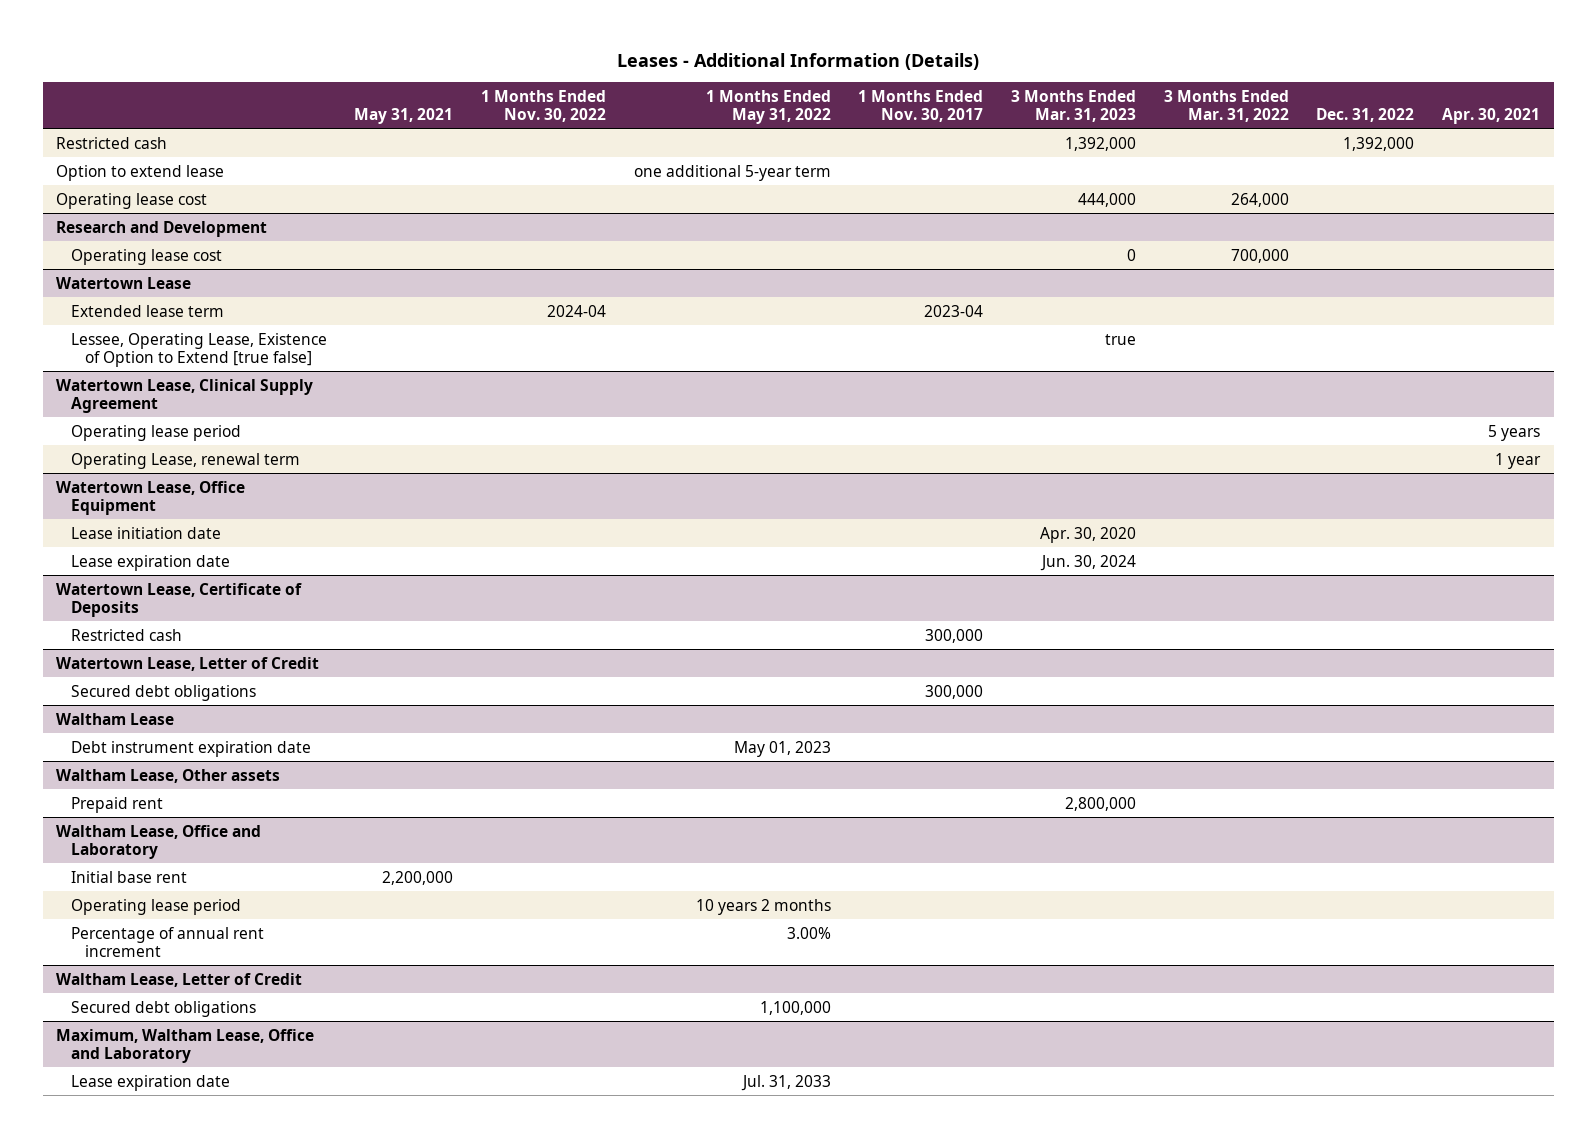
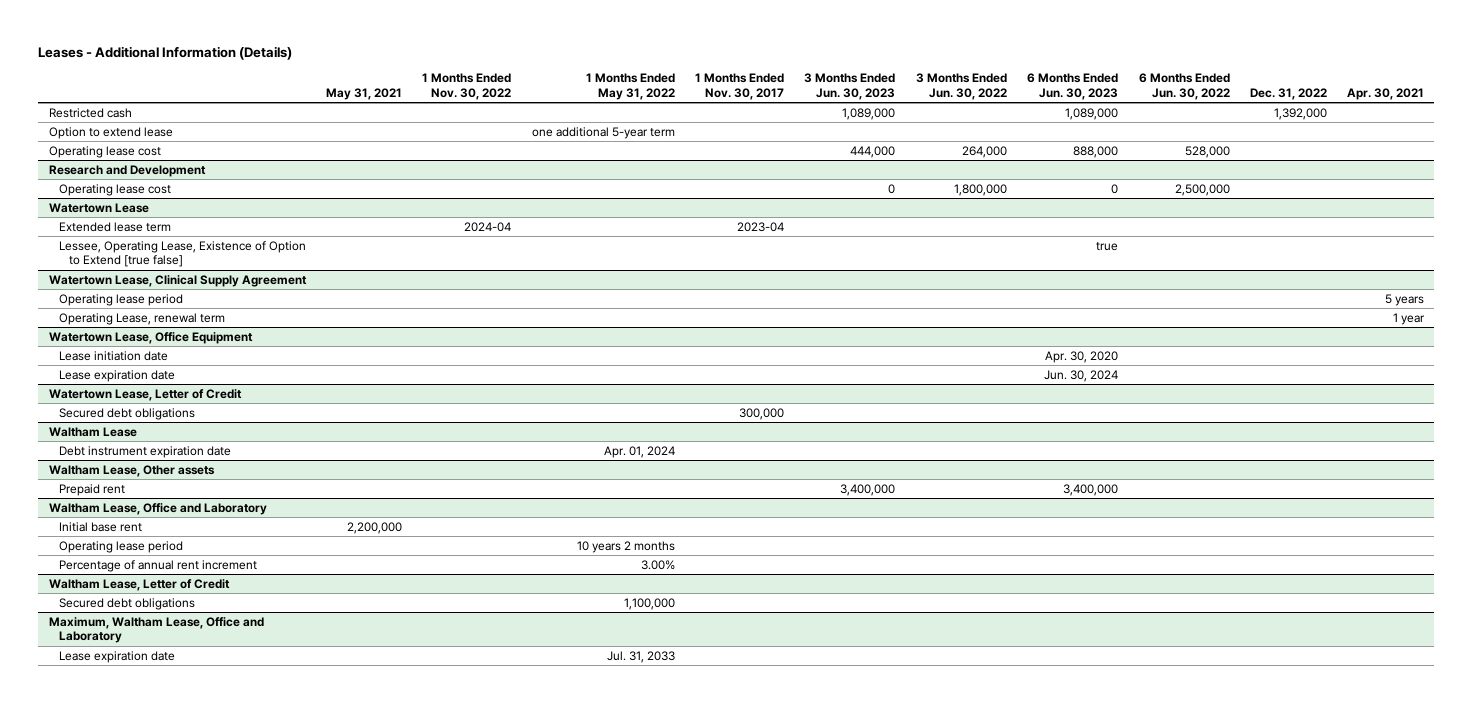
- | May 31, 2021 | 1 Months Ended Nov. 30, 2022 | 1 Months Ended May 31, 2022 | 1 Months Ended Nov. 30, 2017 | 3 Months Ended Mar. 31, 2023 | 3 Months Ended Mar. 31, 2022 | Dec. 31, 2022 | Apr. 30, 2021
+ | May 31, 2021 | 1 Months Ended Nov. 30, 2022 | 1 Months Ended May 31, 2022 | 1 Months Ended Nov. 30, 2017 | 3 Months Ended Jun. 30, 2023 | 3 Months Ended Jun. 30, 2022 | 6 Months Ended Jun. 30, 2023 | 6 Months Ended Jun. 30, 2022 | Dec. 31, 2022 | Apr. 30, 2021
- Watertown Lease, Certificate of Deposits
- Restricted cash | | | | 300,000 | | | |
@ Waltham Lease
- Debt instrument expiration date | | | May 01, 2023 | | | | |
+ Debt instrument expiration date | | | Apr. 01, 2024 | | | | | | |

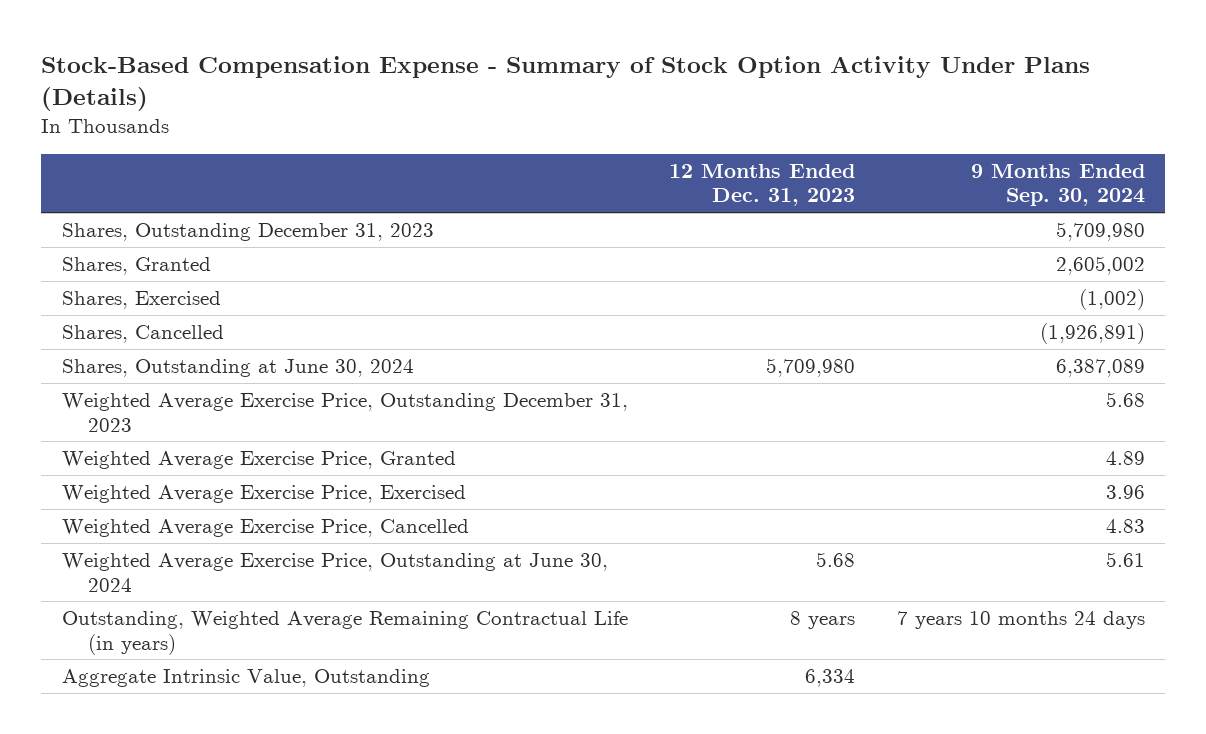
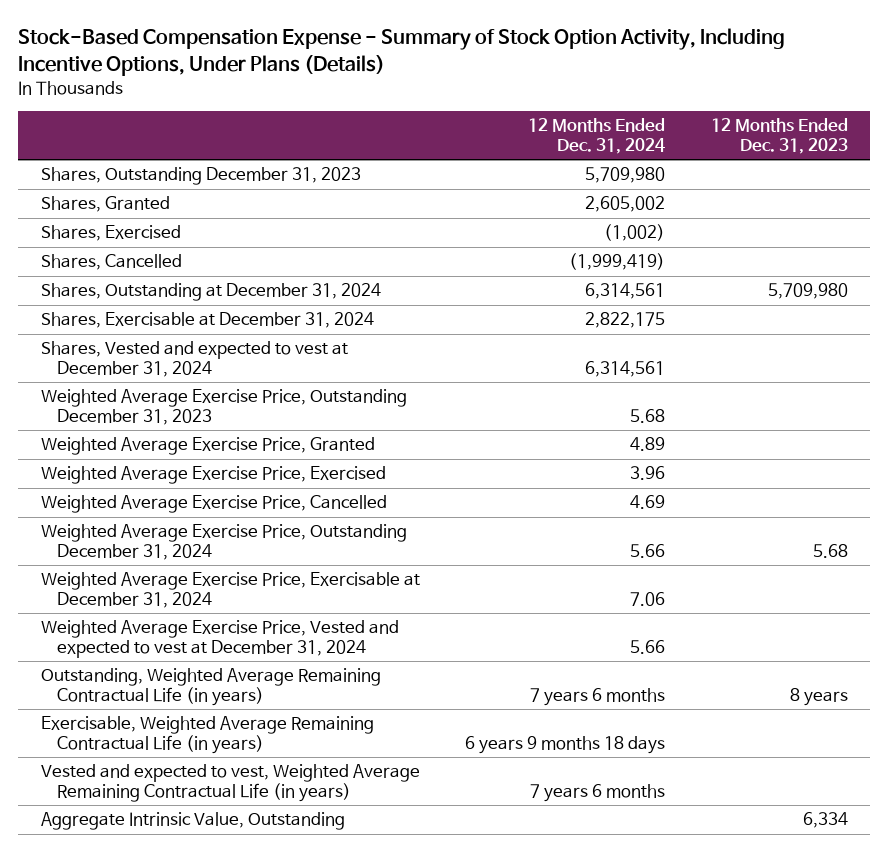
- Stock-Based Compensation Expense - Summary of Stock Option Activity Under Plans (Details)
+ Stock-Based Compensation Expense - Summary of Stock Option Activity, Including Incentive Options, Under Plans (Details)
- | 12 Months Ended Dec. 31, 2023 | 9 Months Ended Sep. 30, 2024
+ | 12 Months Ended Dec. 31, 2024 | 12 Months Ended Dec. 31, 2023
- Shares, Outstanding at June 30, 2024 | 5,709,980 | 6,387,089
+ Shares, Outstanding at December 31, 2024 | 6,314,561 | 5,709,980
+ Shares, Exercisable at December 31, 2024 | 2,822,175 |
+ Shares, Vested and expected to vest at December 31, 2024 | 6,314,561 |
- Weighted Average Exercise Price, Outstanding at June 30, 2024 | 5.68 | 5.61
+ Weighted Average Exercise Price, Outstanding December 31, 2024 | 5.66 | 5.68
+ Weighted Average Exercise Price, Exercisable at December 31, 2024 | 7.06 |
+ Weighted Average Exercise Price, Vested and expected to vest at December 31, 2024 | 5.66 |
+ Exercisable, Weighted Average Remaining Contractual Life (in years) | 6 years 9 months 18 days |
+ Vested and expected to vest, Weighted Average Remaining Contractual Life (in years) | 7 years 6 months |

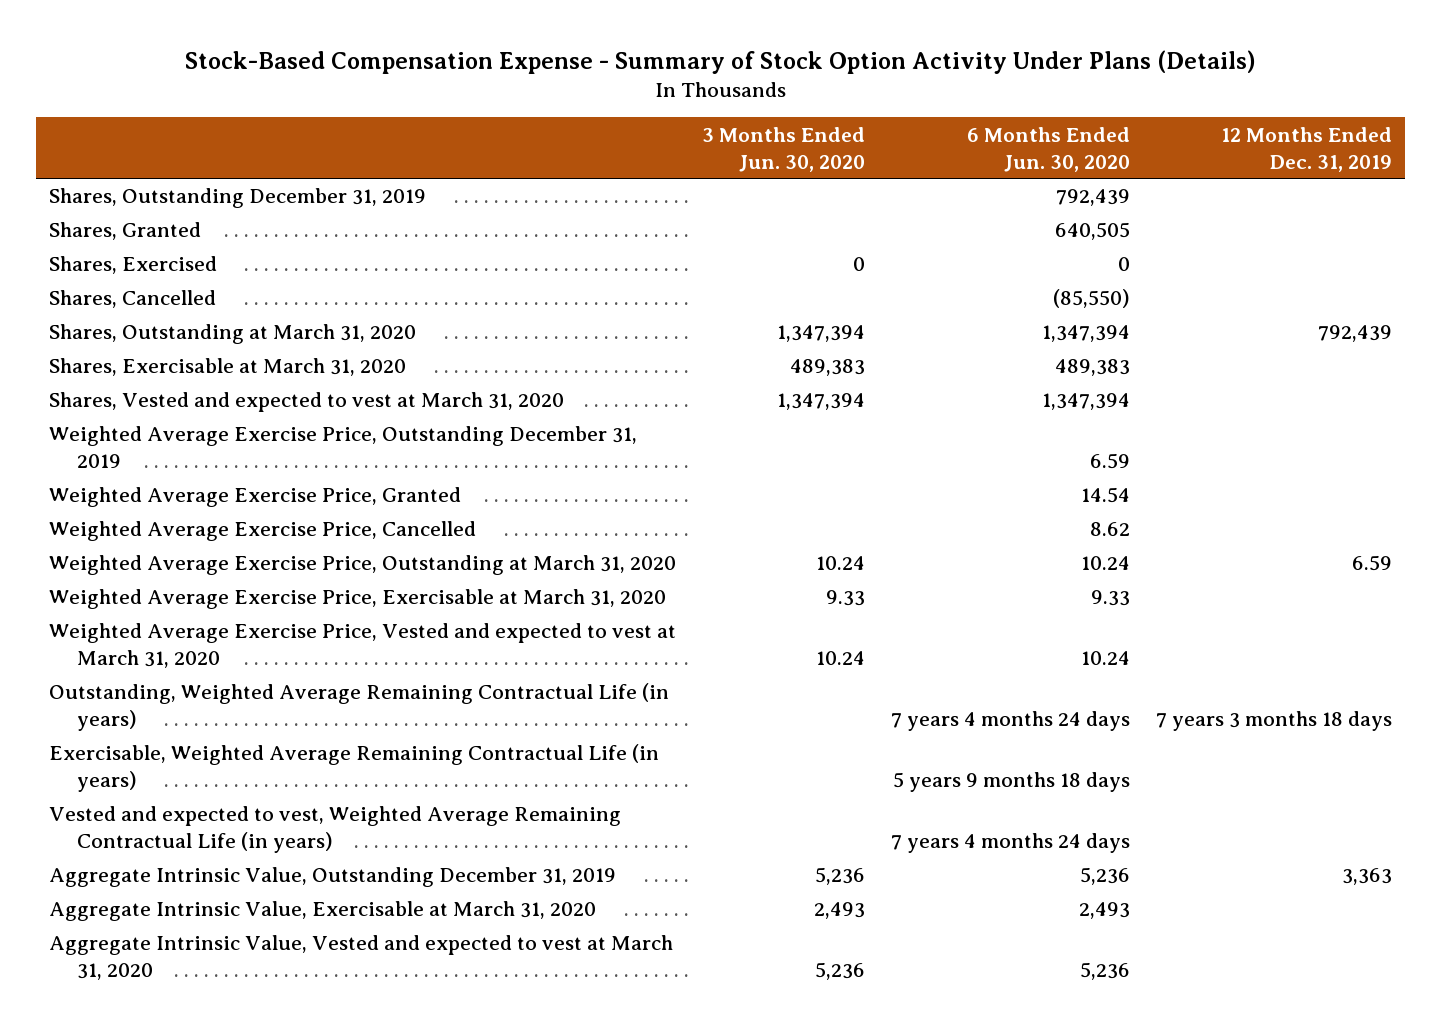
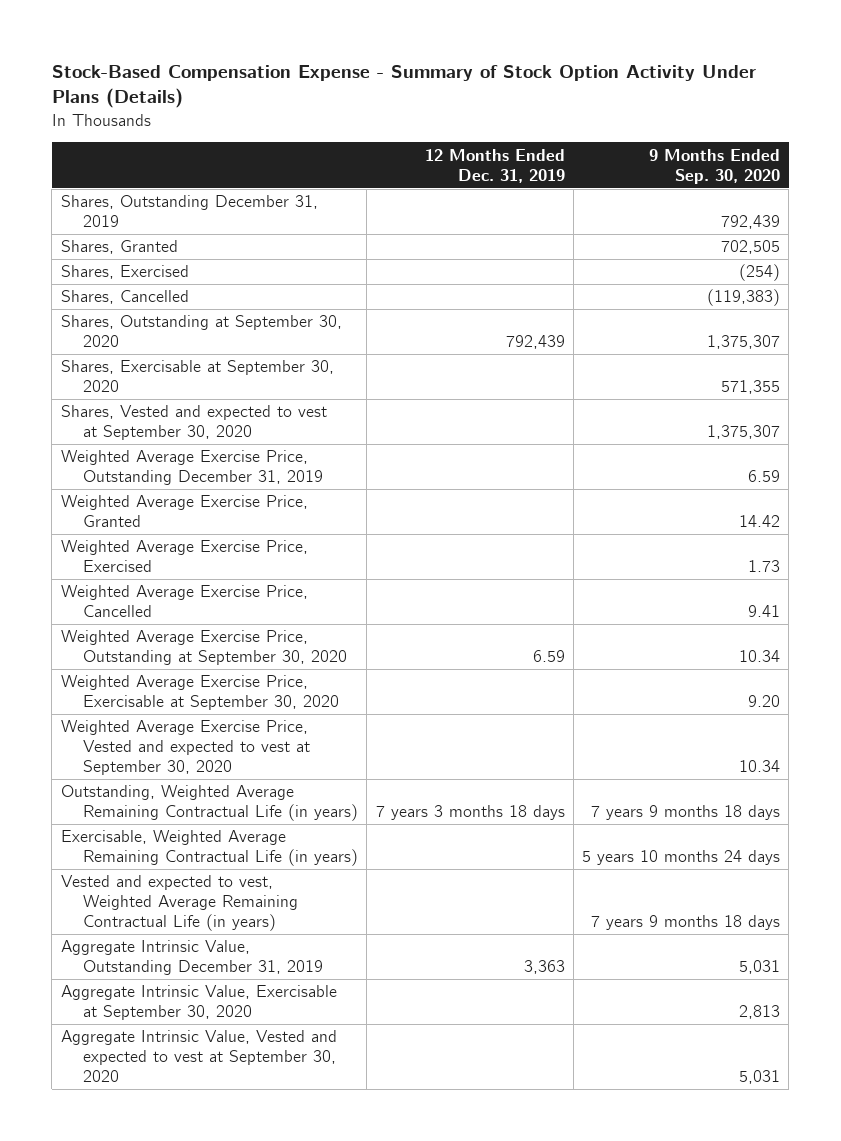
- | 3 Months Ended Jun. 30, 2020 | 6 Months Ended Jun. 30, 2020 | 12 Months Ended Dec. 31, 2019
+ | 12 Months Ended Dec. 31, 2019 | 9 Months Ended Sep. 30, 2020
- Shares, Outstanding at March 31, 2020 | 1,347,394 | 1,347,394 | 792,439
- Shares, Exercisable at March 31, 2020 | 489,383 | 489,383 |
- Shares, Vested and expected to vest at March 31, 2020 | 1,347,394 | 1,347,394 |
+ Shares, Outstanding at September 30, 2020 | 792,439 | 1,375,307
+ Shares, Exercisable at September 30, 2020 | | 571,355
+ Shares, Vested and expected to vest at September 30, 2020 | | 1,375,307
+ Weighted Average Exercise Price, Exercised | | 1.73
- Weighted Average Exercise Price, Outstanding at March 31, 2020 | 10.24 | 10.24 | 6.59
- Weighted Average Exercise Price, Exercisable at March 31, 2020 | 9.33 | 9.33 |
- Weighted Average Exercise Price, Vested and expected to vest at March 31, 2020 | 10.24 | 10.24 |
+ Weighted Average Exercise Price, Outstanding at September 30, 2020 | 6.59 | 10.34
+ Weighted Average Exercise Price, Exercisable at September 30, 2020 | | 9.20
+ Weighted Average Exercise Price, Vested and expected to vest at September 30, 2020 | | 10.34
- Aggregate Intrinsic Value, Exercisable at March 31, 2020 | 2,493 | 2,493 |
- Aggregate Intrinsic Value, Vested and expected to vest at March 31, 2020 | 5,236 | 5,236 |
+ Aggregate Intrinsic Value, Exercisable at September 30, 2020 | | 2,813
+ Aggregate Intrinsic Value, Vested and expected to vest at September 30, 2020 | | 5,031

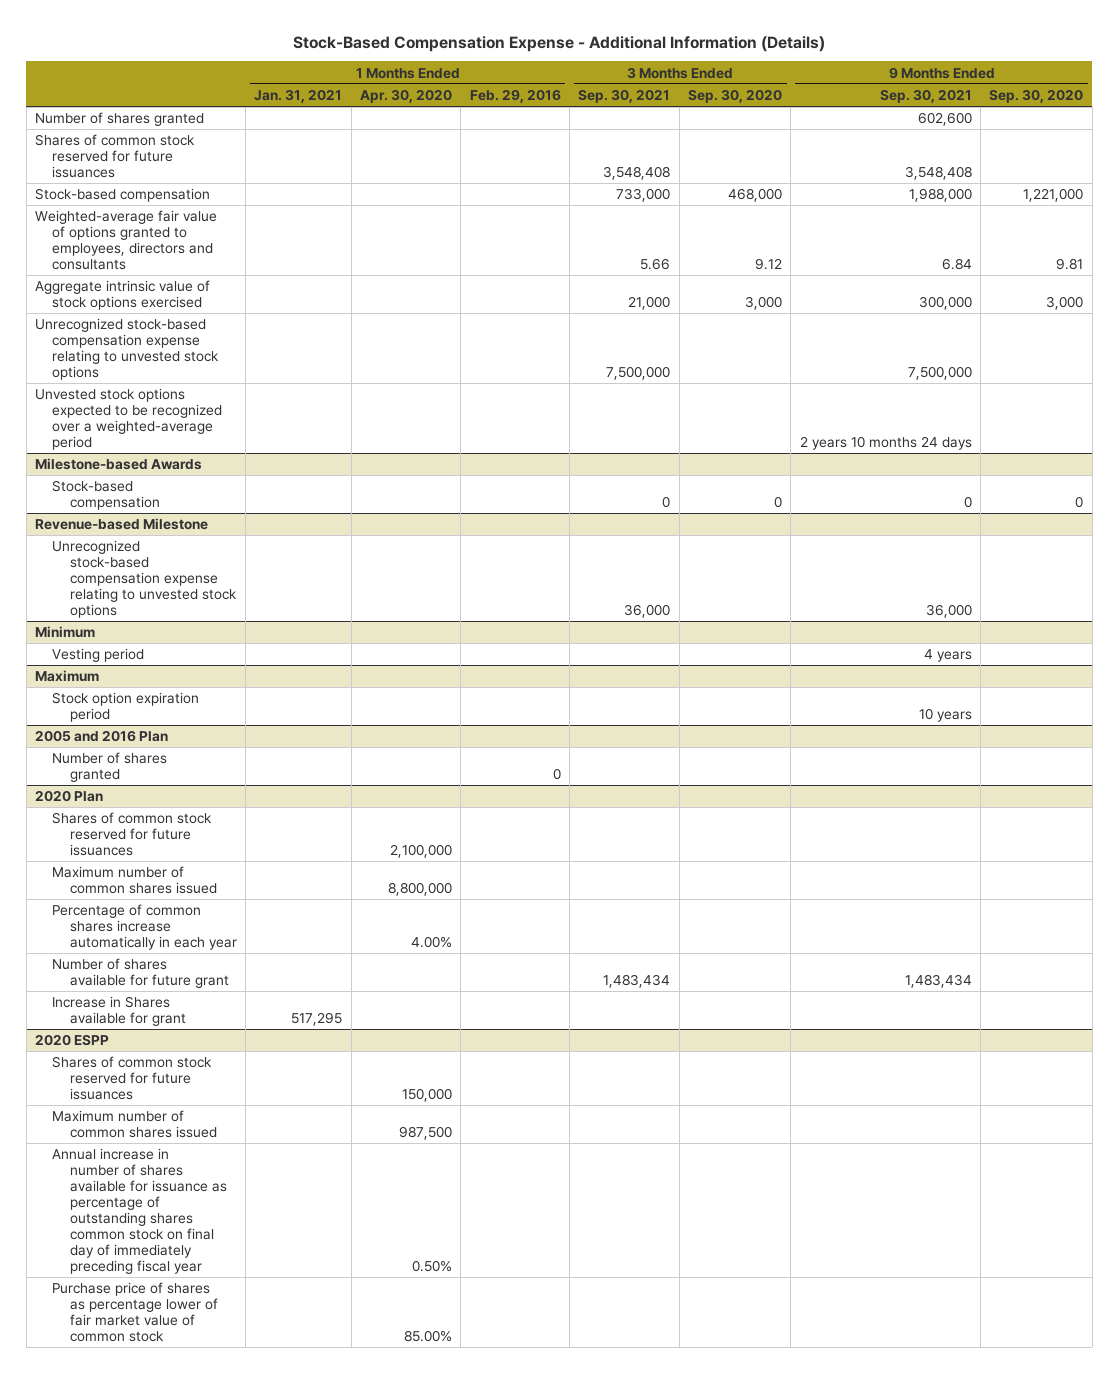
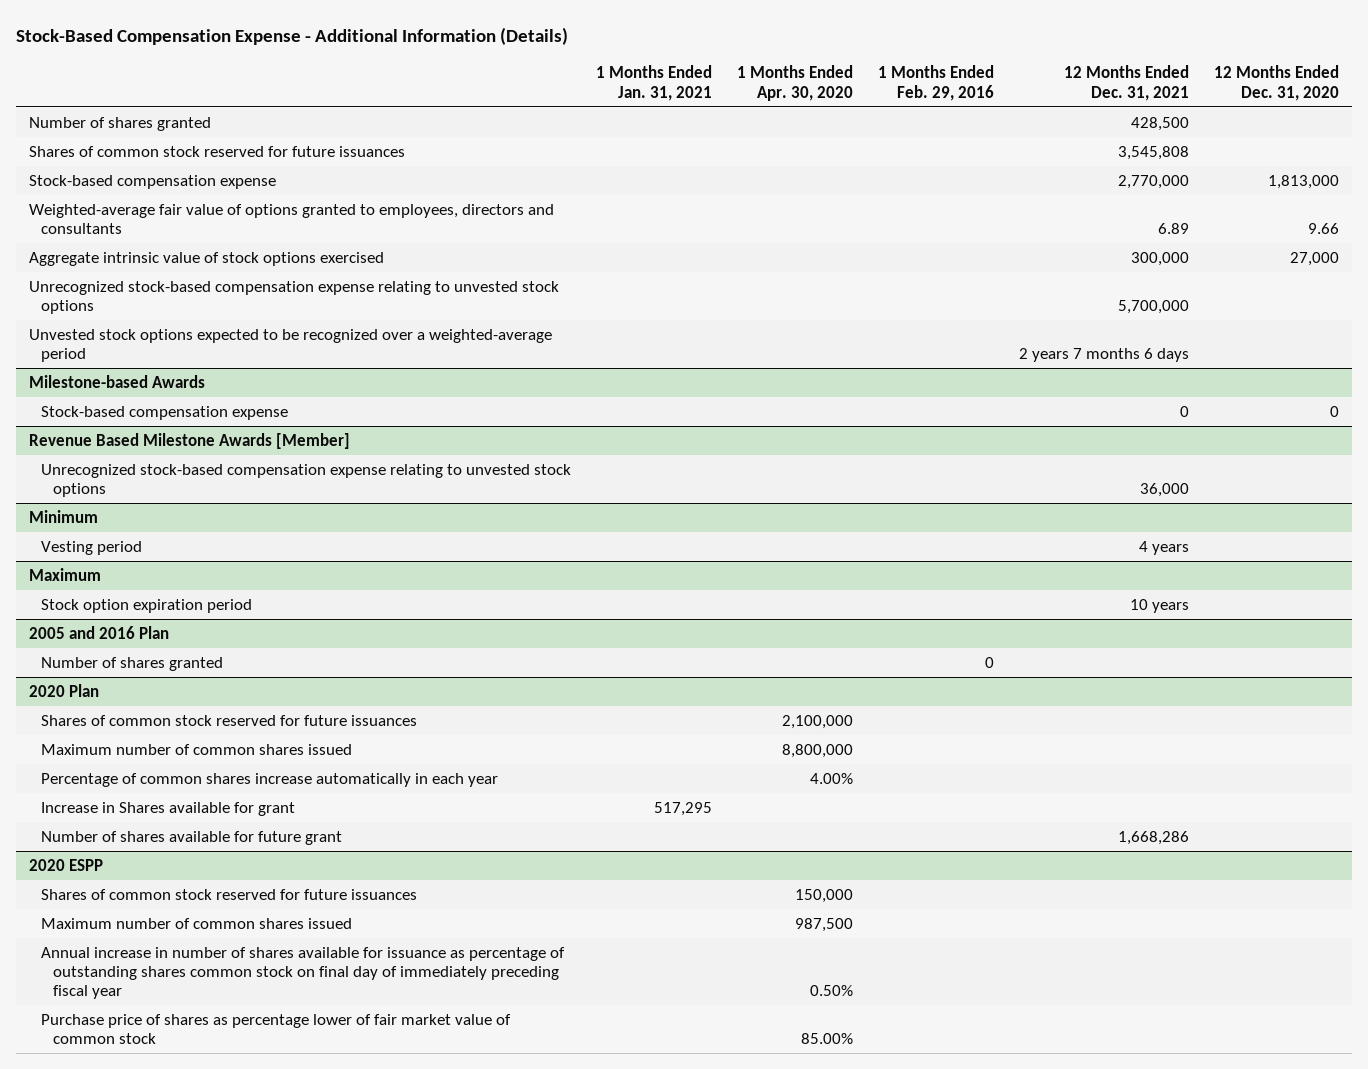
- | 1 Months Ended Jan. 31, 2021 | 1 Months Ended Apr. 30, 2020 | 1 Months Ended Feb. 29, 2016 | 3 Months Ended Sep. 30, 2021 | 3 Months Ended Sep. 30, 2020 | 9 Months Ended Sep. 30, 2021 | 9 Months Ended Sep. 30, 2020
+ | 1 Months Ended Jan. 31, 2021 | 1 Months Ended Apr. 30, 2020 | 1 Months Ended Feb. 29, 2016 | 12 Months Ended Dec. 31, 2021 | 12 Months Ended Dec. 31, 2020
- Stock-based compensation | | | | 733,000 | 468,000 | 1,988,000 | 1,221,000
+ Stock-based compensation expense | | | | 2,770,000 | 1,813,000
@ Milestone-based Awards
- Stock-based compensation | | | | 0 | 0 | 0 | 0
- Revenue-based Milestone
@ Milestone-based Awards
+ Stock-based compensation expense | | | | 0 | 0
+ Revenue Based Milestone Awards [Member]
@ 2020 Plan
moved down: Number of shares available for future grant | | | | 1,668,286 |

